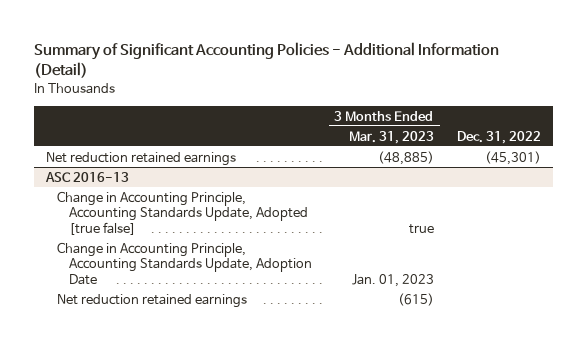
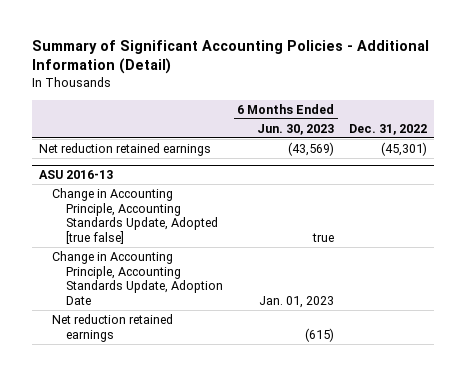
- | 3 Months Ended Mar. 31, 2023 | Dec. 31, 2022
+ | 6 Months Ended Jun. 30, 2023 | Dec. 31, 2022
- ASC 2016-13
+ ASU 2016-13

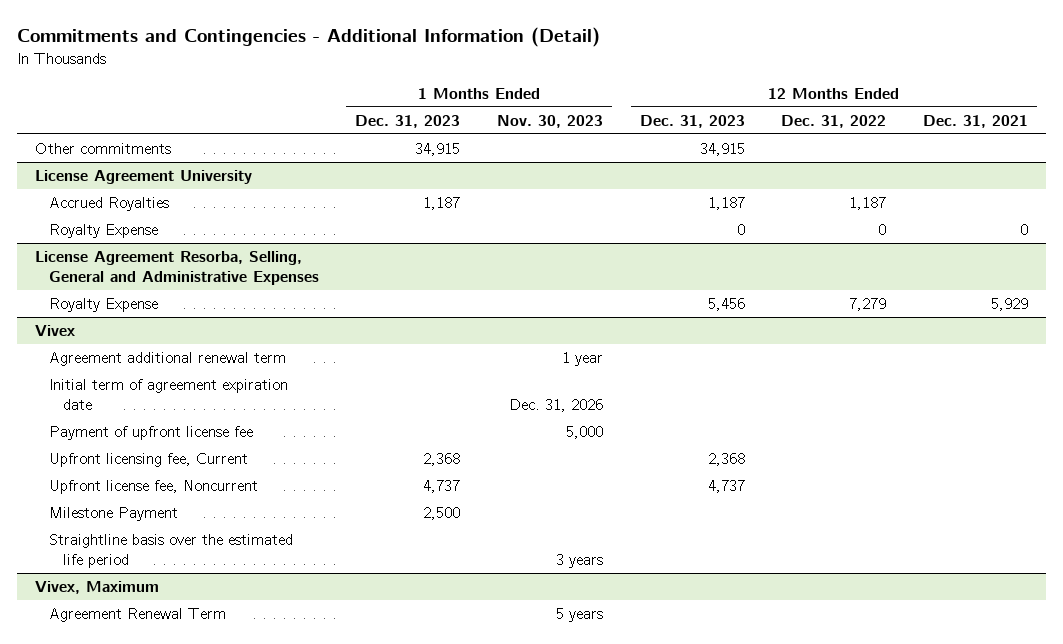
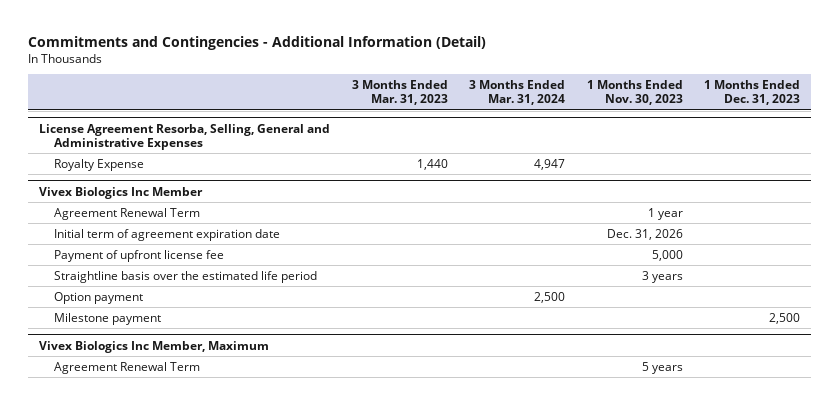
- | 1 Months Ended Dec. 31, 2023 | 1 Months Ended Nov. 30, 2023 | 12 Months Ended Dec. 31, 2023 | 12 Months Ended Dec. 31, 2022 | 12 Months Ended Dec. 31, 2021
+ | 3 Months Ended Mar. 31, 2023 | 3 Months Ended Mar. 31, 2024 | 1 Months Ended Nov. 30, 2023 | 1 Months Ended Dec. 31, 2023
- Other commitments | 34,915 | | 34,915 | |
- License Agreement University
- Accrued Royalties | 1,187 | | 1,187 | 1,187 |
- Royalty Expense | | | 0 | 0 | 0
- Vivex
- Agreement additional renewal term | | 1 year | | |
+ Vivex Biologics Inc Member
+ Agreement Renewal Term | | | 1 year |
- Upfront licensing fee, Current | 2,368 | | 2,368 | |
- Upfront license fee, Noncurrent | 4,737 | | 4,737 | |
- Milestone Payment | 2,500 | | | |
- Vivex, Maximum
+ Option payment | | 2,500 | |
+ Milestone payment | | | | 2,500
+ Vivex Biologics Inc Member, Maximum

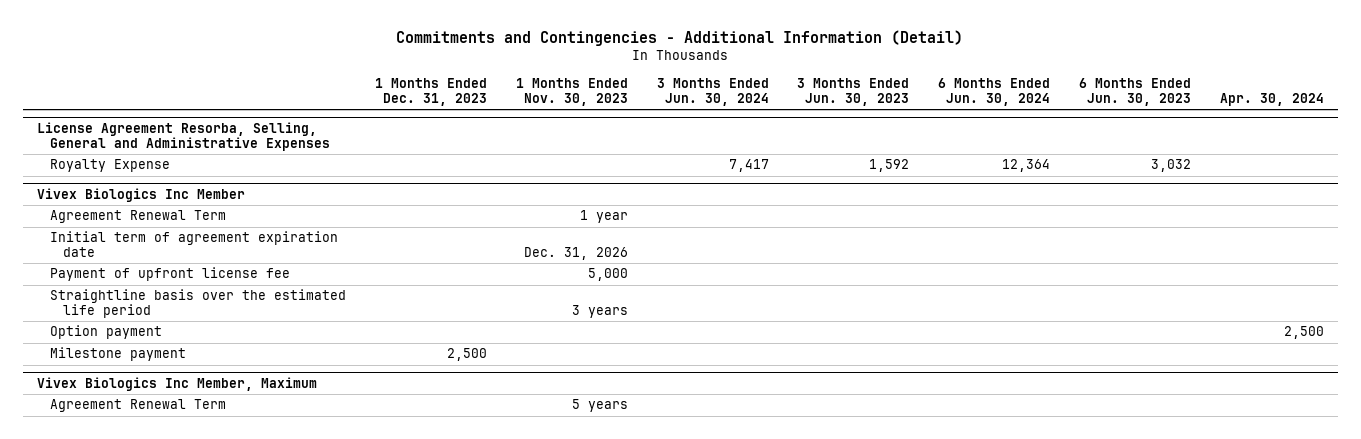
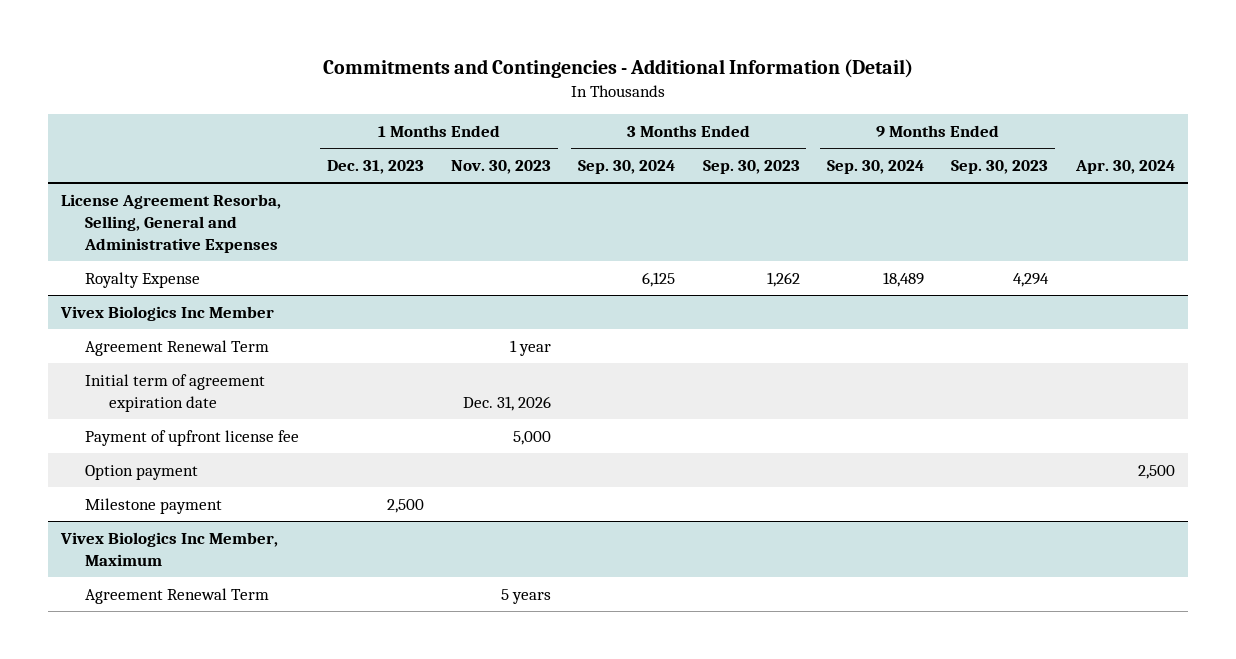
- | 1 Months Ended Dec. 31, 2023 | 1 Months Ended Nov. 30, 2023 | 3 Months Ended Jun. 30, 2024 | 3 Months Ended Jun. 30, 2023 | 6 Months Ended Jun. 30, 2024 | 6 Months Ended Jun. 30, 2023 | Apr. 30, 2024
+ | 1 Months Ended Dec. 31, 2023 | 1 Months Ended Nov. 30, 2023 | 3 Months Ended Sep. 30, 2024 | 3 Months Ended Sep. 30, 2023 | 9 Months Ended Sep. 30, 2024 | 9 Months Ended Sep. 30, 2023 | Apr. 30, 2024
@ Vivex Biologics Inc Member
- Straightline basis over the estimated life period | | 3 years | | | | |

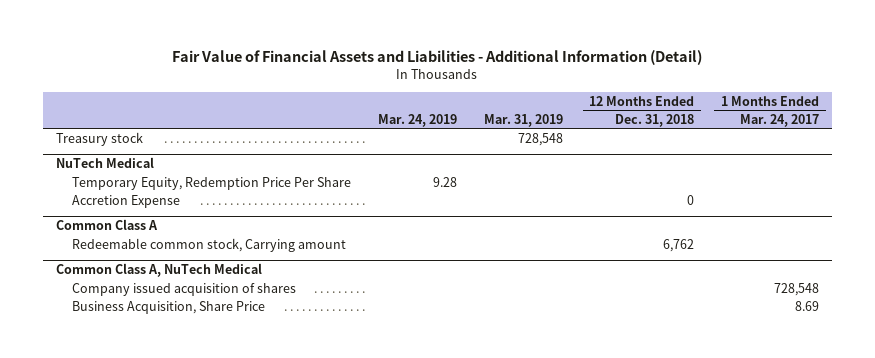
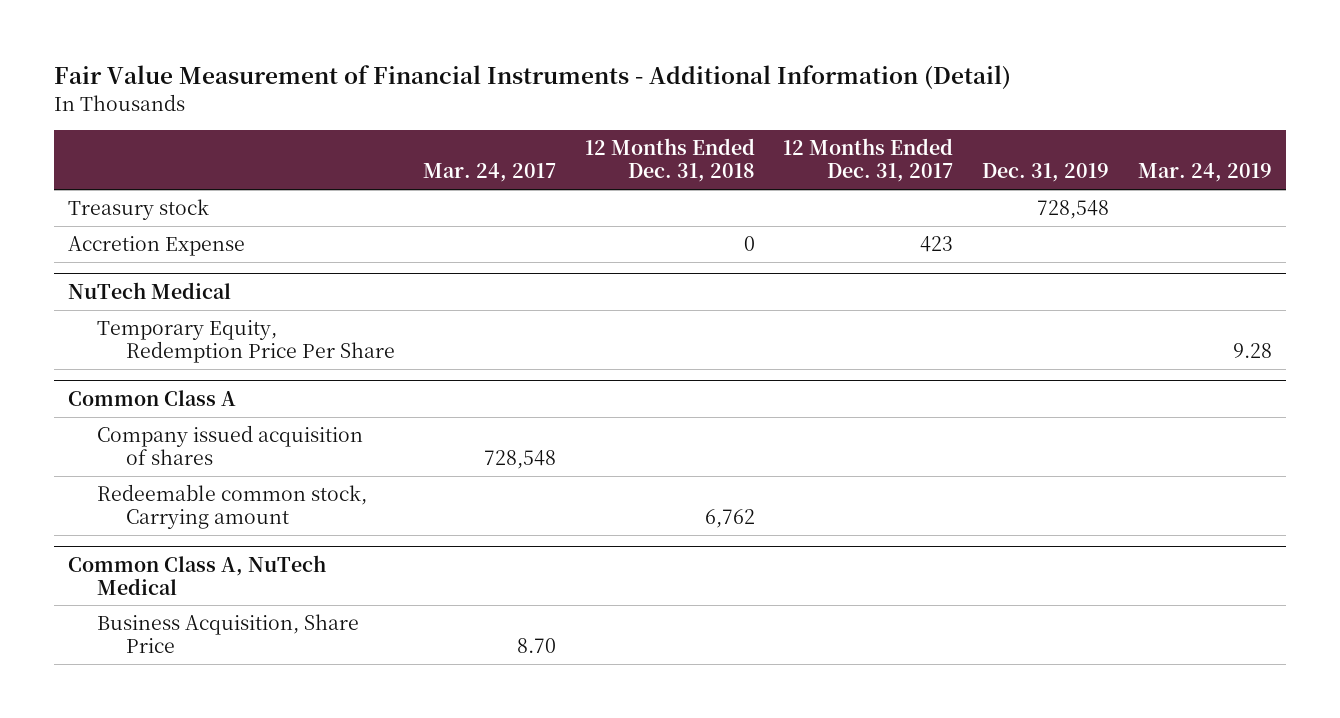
- Fair Value of Financial Assets and Liabilities - Additional Information (Detail)
+ Fair Value Measurement of Financial Instruments - Additional Information (Detail)
- | Mar. 24, 2019 | Mar. 31, 2019 | 12 Months Ended Dec. 31, 2018 | 1 Months Ended Mar. 24, 2017
+ | Mar. 24, 2017 | 12 Months Ended Dec. 31, 2018 | 12 Months Ended Dec. 31, 2017 | Dec. 31, 2019 | Mar. 24, 2019
+ Accretion Expense | | 0 | 423 | |
@ NuTech Medical
- Accretion Expense | | | 0 |
@ Common Class A
+ Company issued acquisition of shares | 728,548 | | | |
@ Common Class A, NuTech Medical
- Company issued acquisition of shares | | | | 728,548

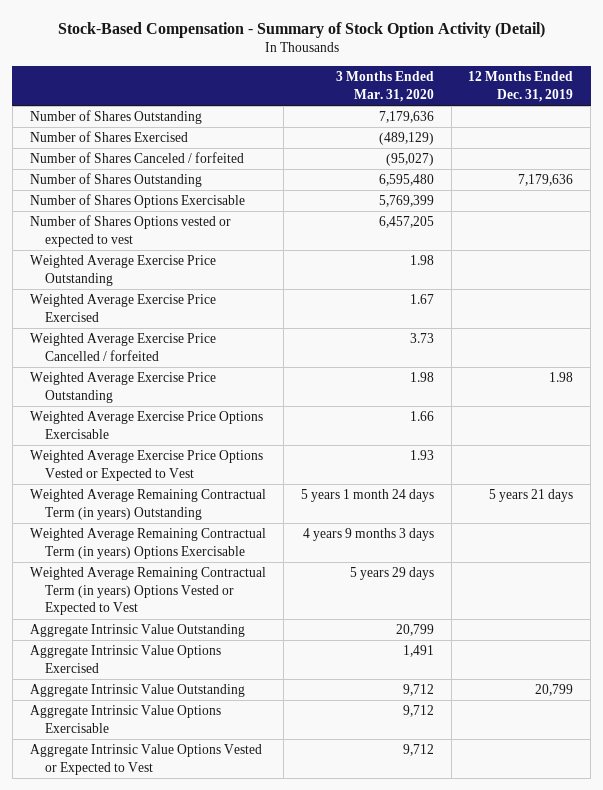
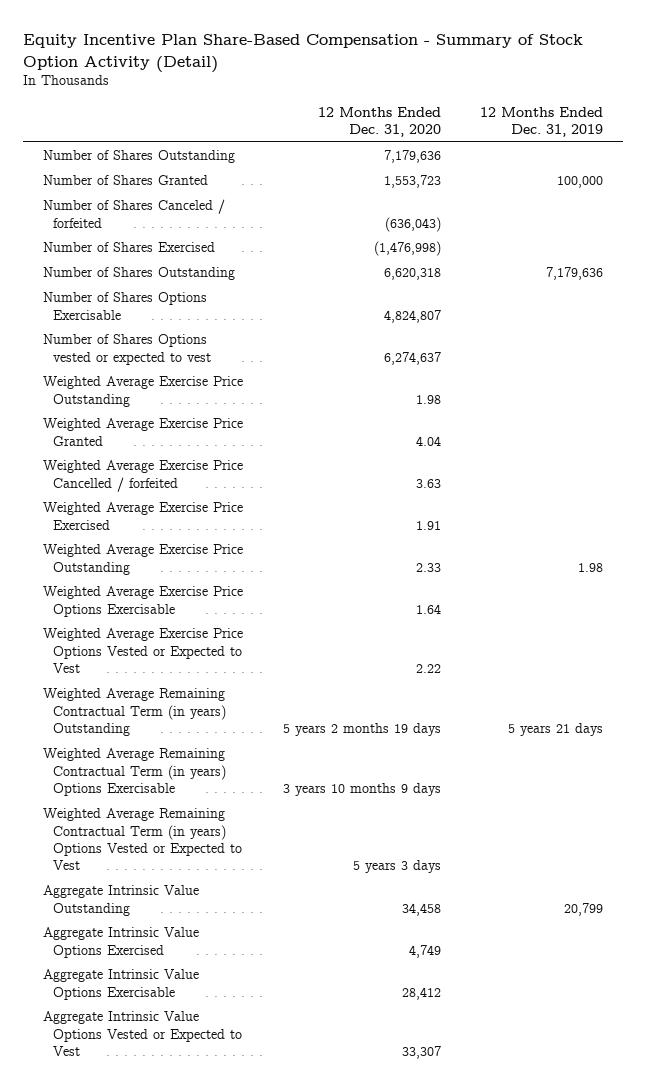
- Stock-Based Compensation - Summary of Stock Option Activity (Detail)
+ Equity Incentive Plan Share-Based Compensation - Summary of Stock Option Activity (Detail)
- | 3 Months Ended Mar. 31, 2020 | 12 Months Ended Dec. 31, 2019
+ | 12 Months Ended Dec. 31, 2020 | 12 Months Ended Dec. 31, 2019
+ Number of Shares Granted | 1,553,723 | 100,000
moved down: Number of Shares Exercised | (1,476,998) |
+ Weighted Average Exercise Price Granted | 4.04 |
moved down: Weighted Average Exercise Price Exercised | 1.91 |
- Aggregate Intrinsic Value Outstanding | 20,799 |
moved down: Aggregate Intrinsic Value Options Exercised | 4,749 |

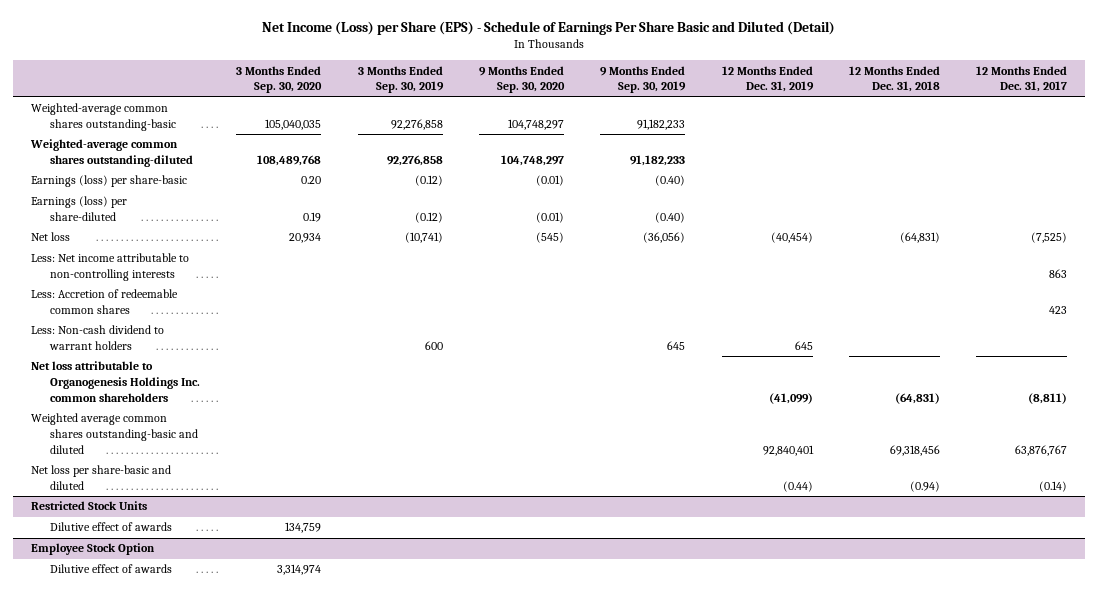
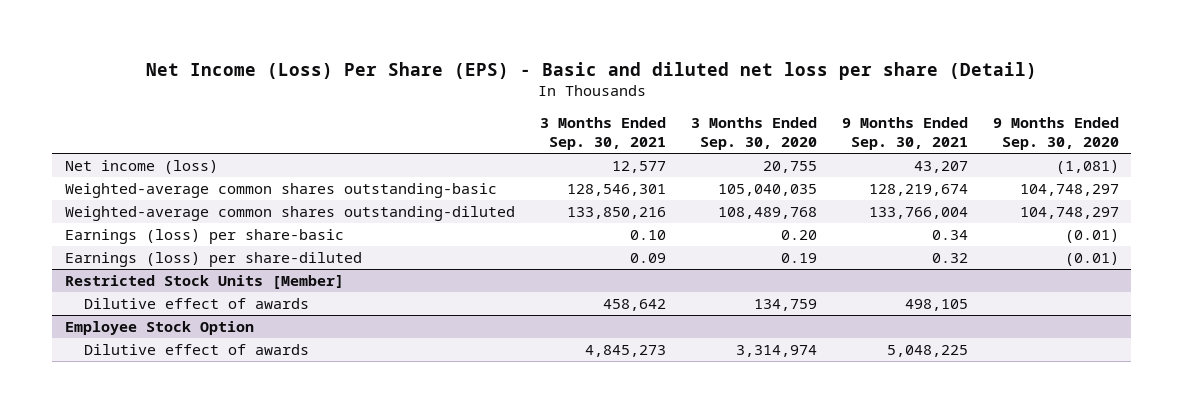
- Net Income (Loss) per Share (EPS) - Schedule of Earnings Per Share Basic and Diluted (Detail)
+ Net Income (Loss) Per Share (EPS) - Basic and diluted net loss per share (Detail)
- | 3 Months Ended Sep. 30, 2020 | 3 Months Ended Sep. 30, 2019 | 9 Months Ended Sep. 30, 2020 | 9 Months Ended Sep. 30, 2019 | 12 Months Ended Dec. 31, 2019 | 12 Months Ended Dec. 31, 2018 | 12 Months Ended Dec. 31, 2017
+ | 3 Months Ended Sep. 30, 2021 | 3 Months Ended Sep. 30, 2020 | 9 Months Ended Sep. 30, 2021 | 9 Months Ended Sep. 30, 2020
+ Net income (loss) | 12,577 | 20,755 | 43,207 | (1,081)
- Net loss | 20,934 | (10,741) | (545) | (36,056) | (40,454) | (64,831) | (7,525)
- Less: Net income attributable to non-controlling interests | | | | | | | 863
- Less: Accretion of redeemable common shares | | | | | | | 423
- Less: Non-cash dividend to warrant holders | | 600 | | 645 | 645 | |
- Net loss attributable to Organogenesis Holdings Inc. common shareholders | | | | | (41,099) | (64,831) | (8,811)
- Weighted average common shares outstanding-basic and diluted | | | | | 92,840,401 | 69,318,456 | 63,876,767
- Net loss per share-basic and diluted | | | | | (0.44) | (0.94) | (0.14)
- Restricted Stock Units
+ Restricted Stock Units [Member]

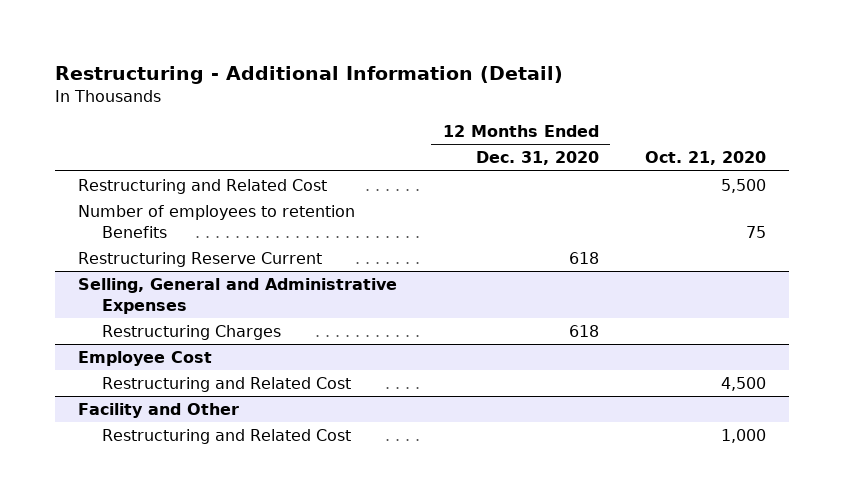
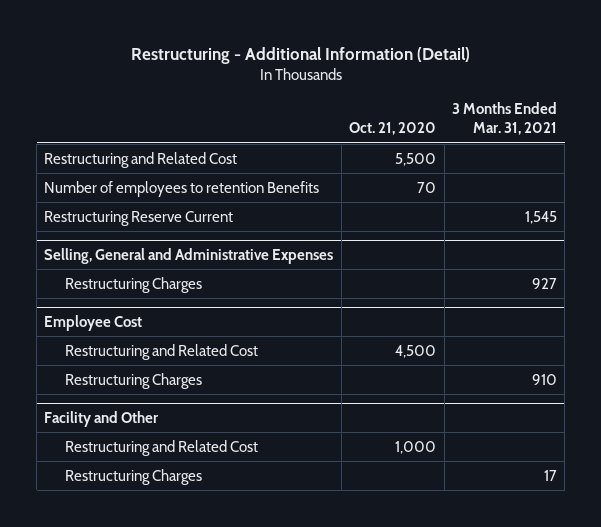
- | 12 Months Ended Dec. 31, 2020 | Oct. 21, 2020
+ | Oct. 21, 2020 | 3 Months Ended Mar. 31, 2021
- Number of employees to retention Benefits | | 75
+ Number of employees to retention Benefits | 70 |
@ Employee Cost
+ Restructuring Charges | | 910
@ Facility and Other
+ Restructuring Charges | | 17

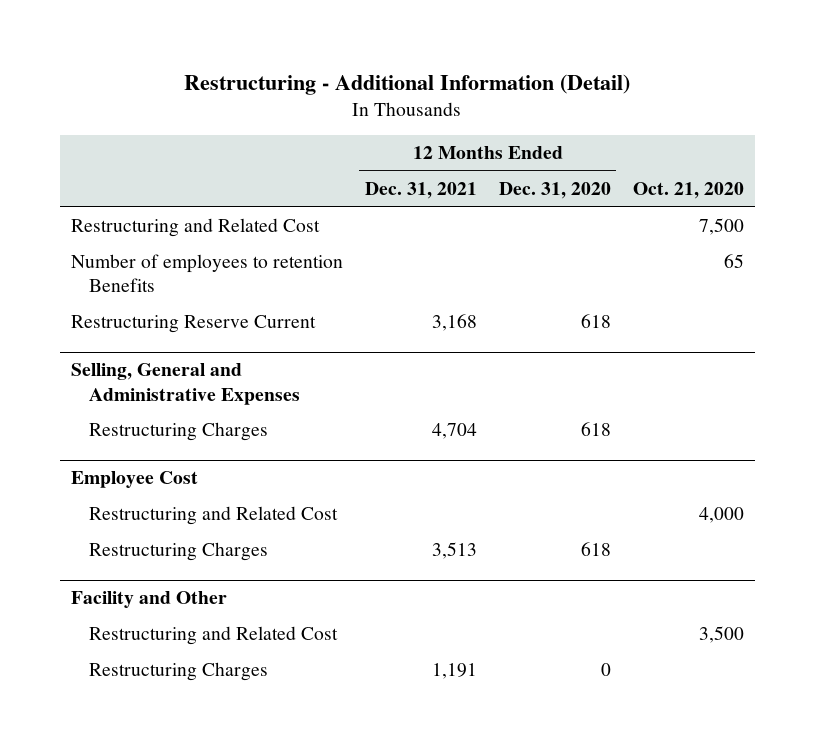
- | Oct. 21, 2020 | 3 Months Ended Mar. 31, 2021
+ | 12 Months Ended Dec. 31, 2021 | 12 Months Ended Dec. 31, 2020 | Oct. 21, 2020
- Restructuring and Related Cost | 5,500 |
- Number of employees to retention Benefits | 70 |
+ Restructuring and Related Cost | | | 7,500
+ Number of employees to retention Benefits | | | 65
@ Employee Cost
- Restructuring and Related Cost | 4,500 |
+ Restructuring and Related Cost | | | 4,000
@ Facility and Other
- Restructuring and Related Cost | 1,000 |
+ Restructuring and Related Cost | | | 3,500

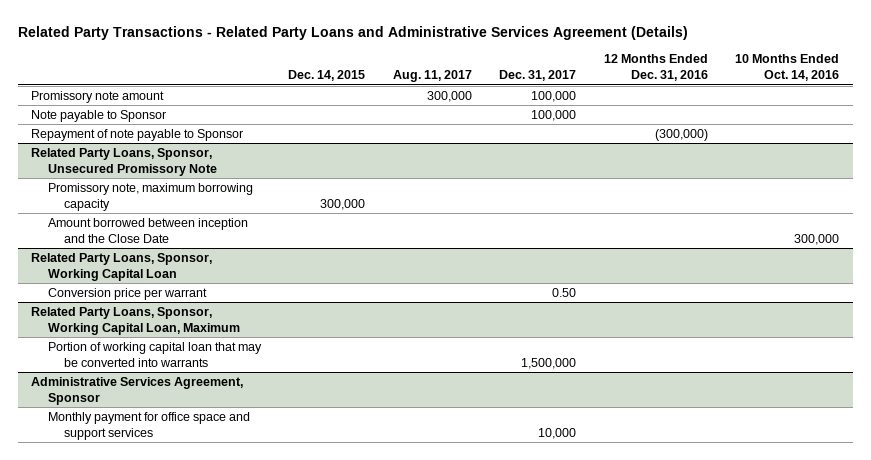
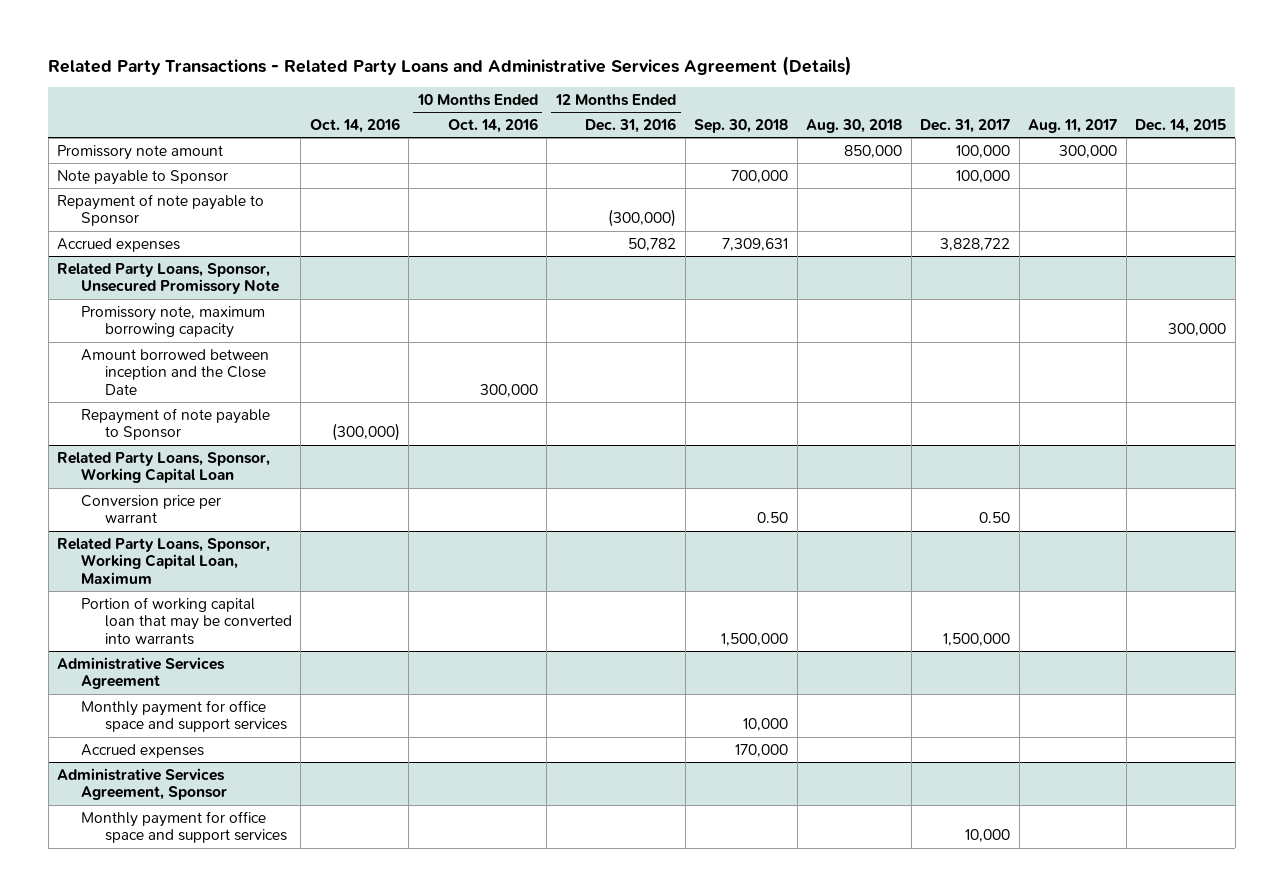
- | Dec. 14, 2015 | Aug. 11, 2017 | Dec. 31, 2017 | 12 Months Ended Dec. 31, 2016 | 10 Months Ended Oct. 14, 2016
+ | Oct. 14, 2016 | 10 Months Ended Oct. 14, 2016 | 12 Months Ended Dec. 31, 2016 | Sep. 30, 2018 | Aug. 30, 2018 | Dec. 31, 2017 | Aug. 11, 2017 | Dec. 14, 2015
+ Accrued expenses | | | 50,782 | 7,309,631 | | 3,828,722 | |
@ Related Party Loans, Sponsor, Unsecured Promissory Note
+ Repayment of note payable to Sponsor | (300,000) | | | | | | |
+ Administrative Services Agreement
+ Monthly payment for office space and support services | | | | 10,000 | | | |
+ Accrued expenses | | | | 170,000 | | | |

